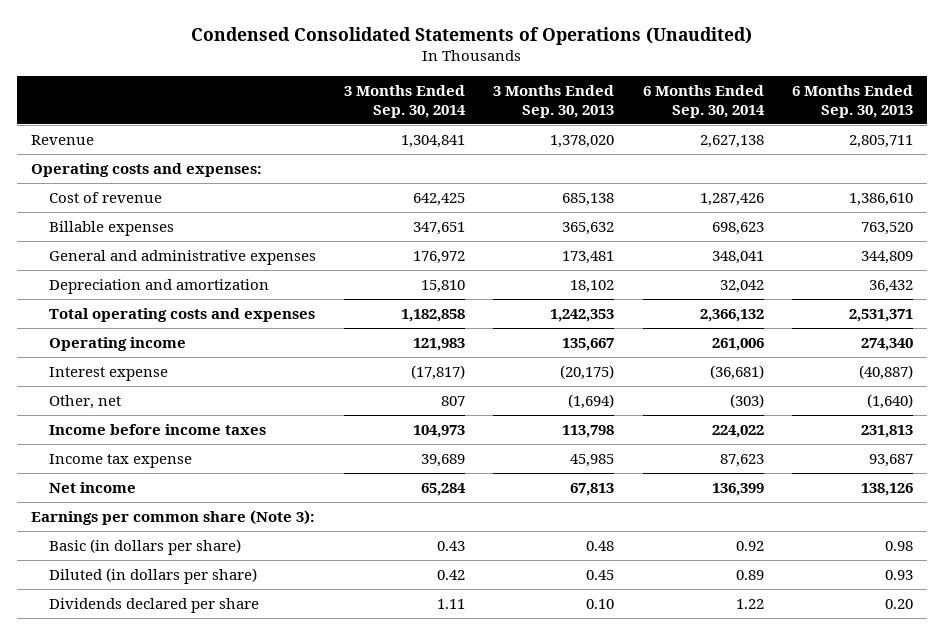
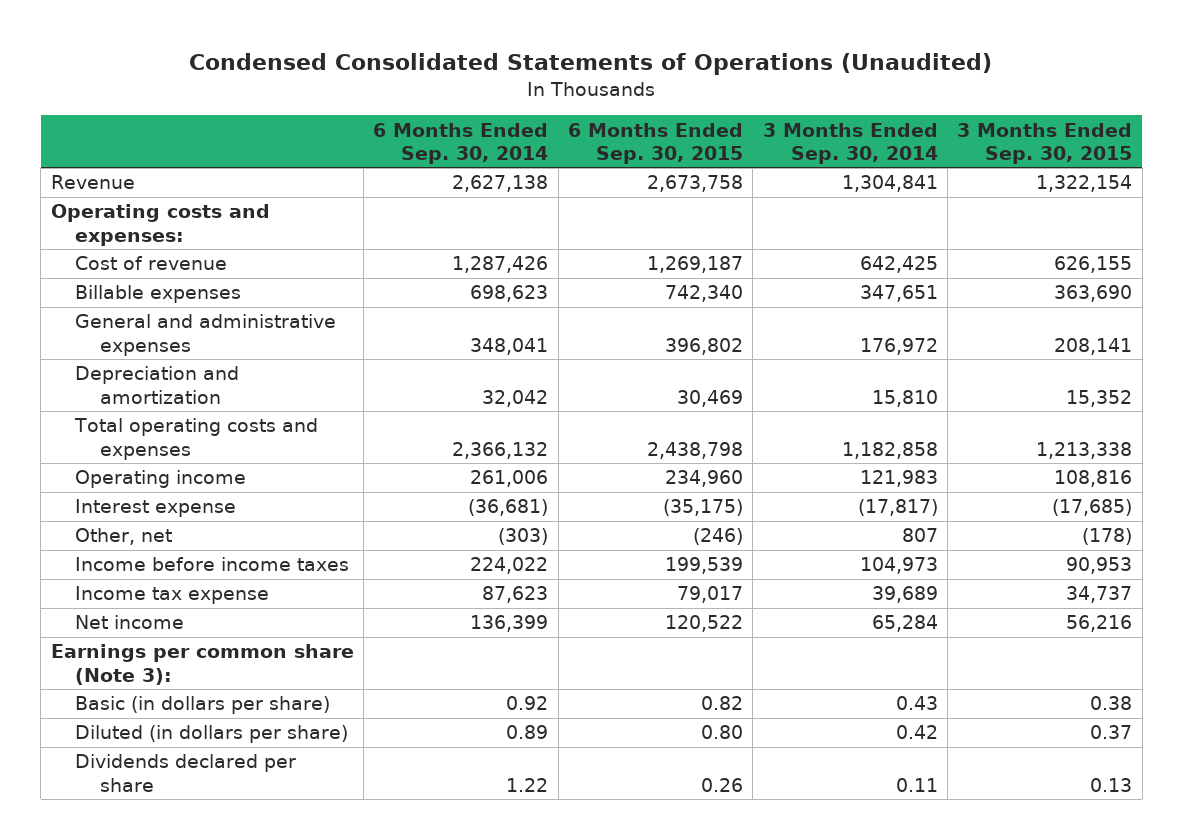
- | 3 Months Ended Sep. 30, 2014 | 3 Months Ended Sep. 30, 2013 | 6 Months Ended Sep. 30, 2014 | 6 Months Ended Sep. 30, 2013
+ | 6 Months Ended Sep. 30, 2014 | 6 Months Ended Sep. 30, 2015 | 3 Months Ended Sep. 30, 2014 | 3 Months Ended Sep. 30, 2015
- Dividends declared per share | 1.11 | 0.10 | 1.22 | 0.20
+ Dividends declared per share | 1.22 | 0.26 | 0.11 | 0.13

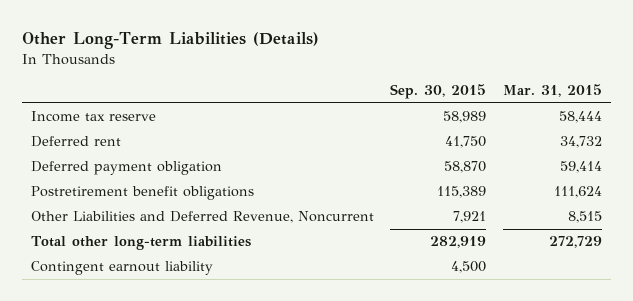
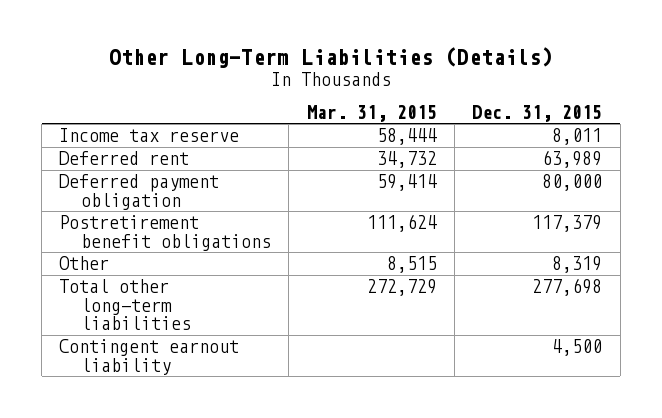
- | Sep. 30, 2015 | Mar. 31, 2015
+ | Mar. 31, 2015 | Dec. 31, 2015
- Other Liabilities and Deferred Revenue, Noncurrent | 7,921 | 8,515
+ Other | 8,515 | 8,319

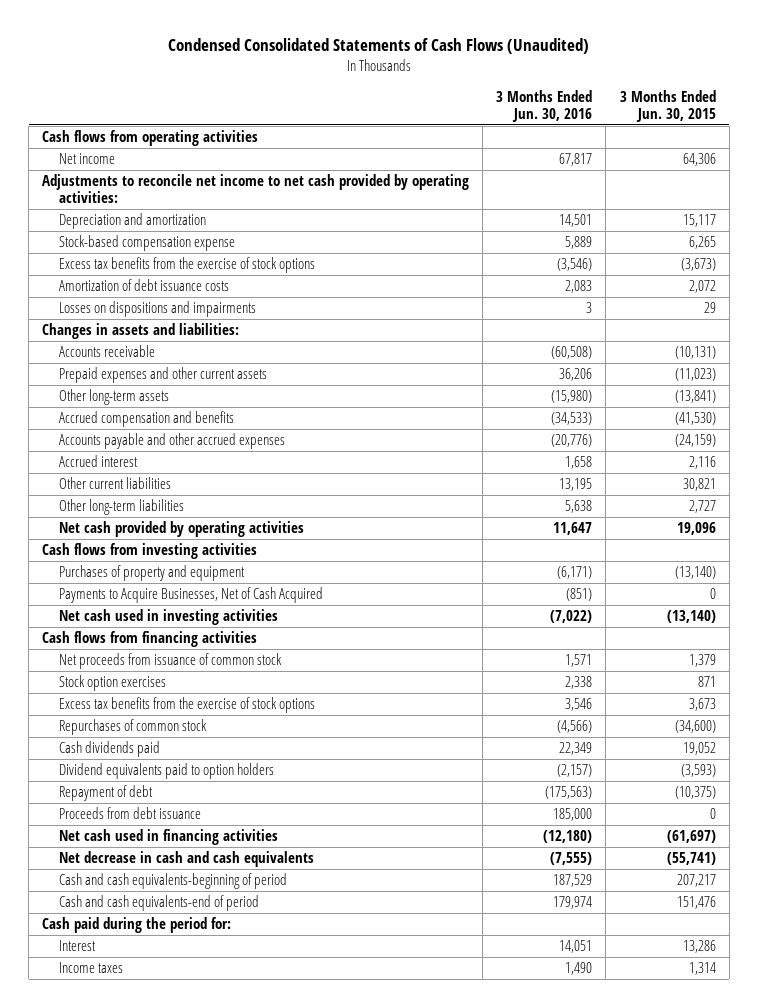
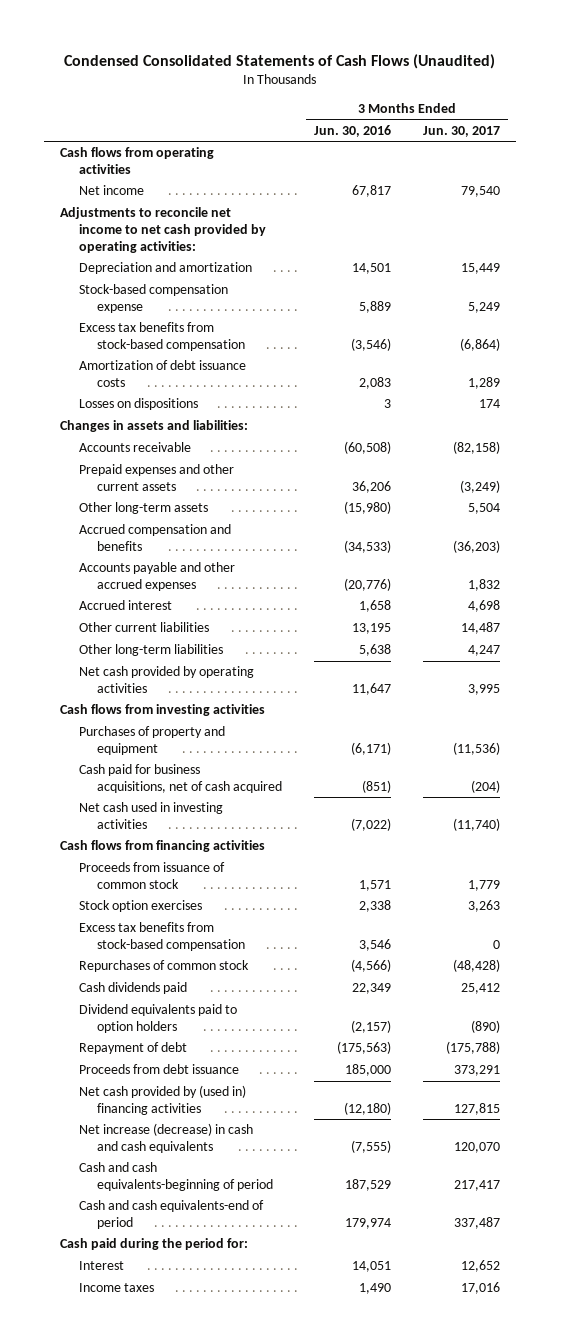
- | 3 Months Ended Jun. 30, 2016 | 3 Months Ended Jun. 30, 2015
+ | 3 Months Ended Jun. 30, 2016 | 3 Months Ended Jun. 30, 2017
- Excess tax benefits from the exercise of stock options | (3,546) | (3,673)
+ Excess tax benefits from stock-based compensation | (3,546) | (6,864)
- Losses on dispositions and impairments | 3 | 29
+ Losses on dispositions | 3 | 174
- Payments to Acquire Businesses, Net of Cash Acquired | (851) | 0
+ Cash paid for business acquisitions, net of cash acquired | (851) | (204)
- Net proceeds from issuance of common stock | 1,571 | 1,379
+ Proceeds from issuance of common stock | 1,571 | 1,779
- Excess tax benefits from the exercise of stock options | 3,546 | 3,673
+ Excess tax benefits from stock-based compensation | 3,546 | 0
- Net cash used in financing activities | (12,180) | (61,697)
- Net decrease in cash and cash equivalents | (7,555) | (55,741)
+ Net cash provided by (used in) financing activities | (12,180) | 127,815
+ Net increase (decrease) in cash and cash equivalents | (7,555) | 120,070

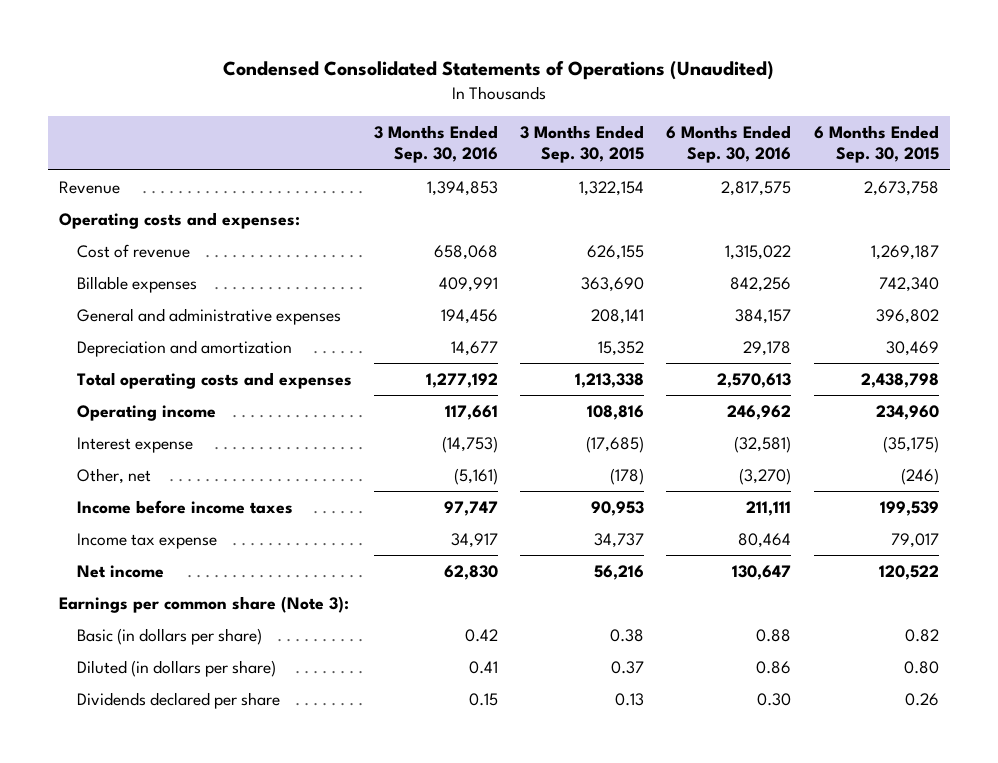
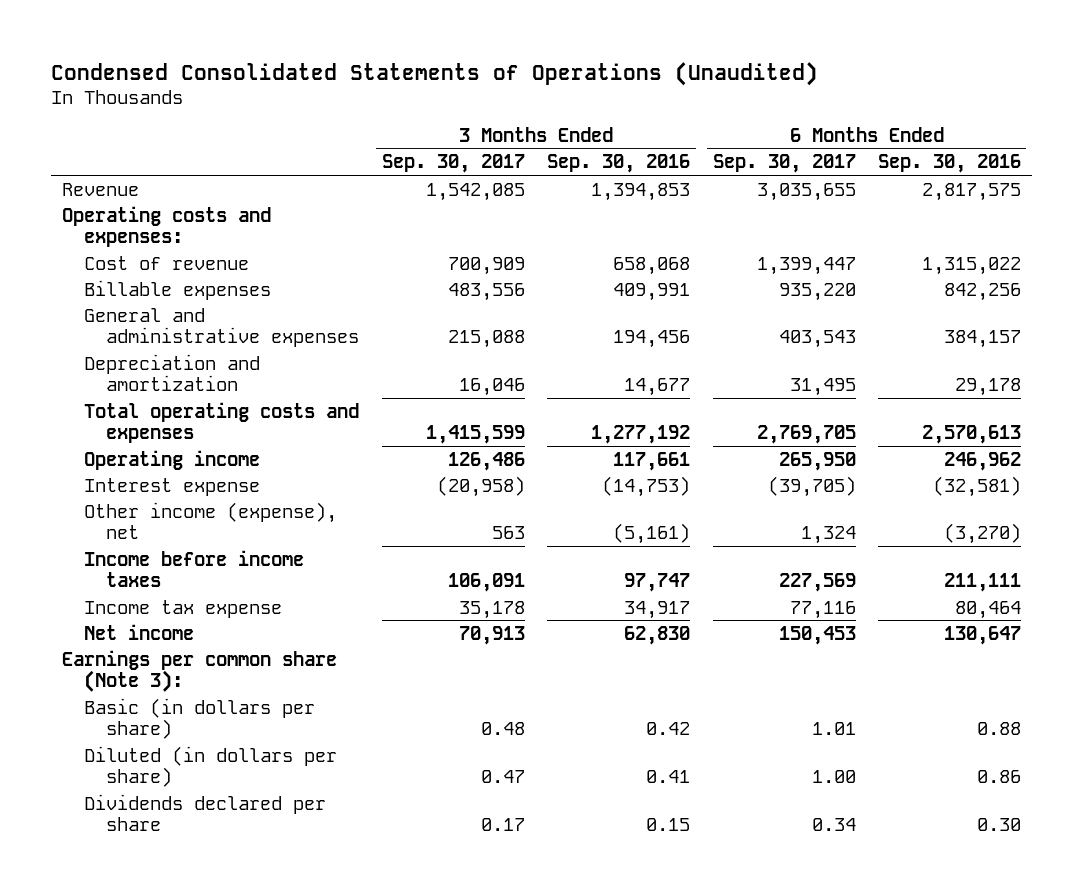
- | 3 Months Ended Sep. 30, 2016 | 3 Months Ended Sep. 30, 2015 | 6 Months Ended Sep. 30, 2016 | 6 Months Ended Sep. 30, 2015
+ | 3 Months Ended Sep. 30, 2017 | 3 Months Ended Sep. 30, 2016 | 6 Months Ended Sep. 30, 2017 | 6 Months Ended Sep. 30, 2016
- Other, net | (5,161) | (178) | (3,270) | (246)
+ Other income (expense), net | 563 | (5,161) | 1,324 | (3,270)

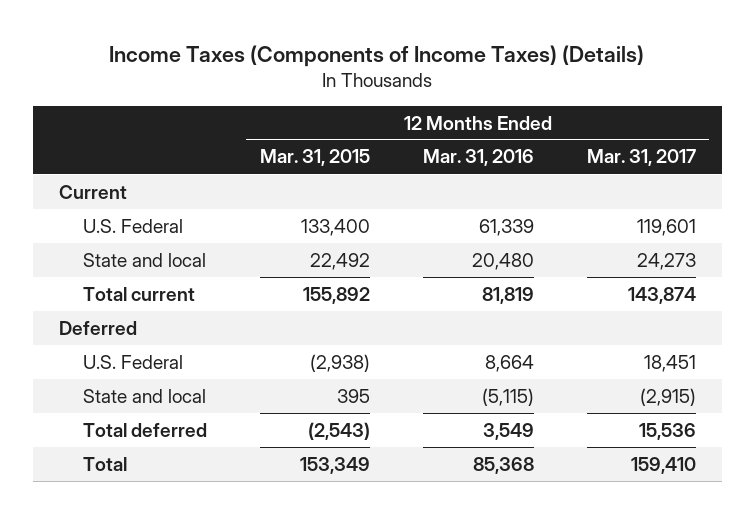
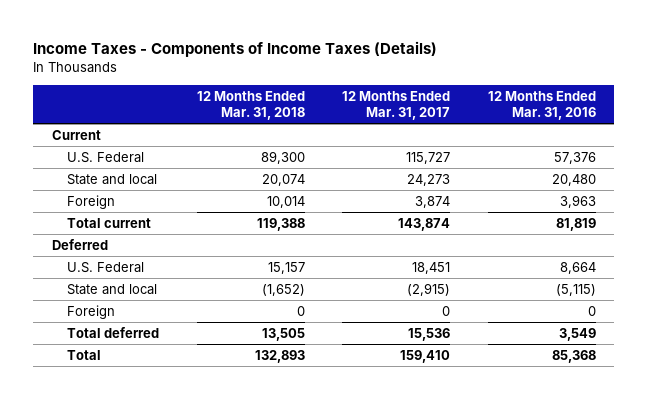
- Income Taxes (Components of Income Taxes) (Details)
+ Income Taxes - Components of Income Taxes (Details)
- | 12 Months Ended Mar. 31, 2015 | 12 Months Ended Mar. 31, 2016 | 12 Months Ended Mar. 31, 2017
+ | 12 Months Ended Mar. 31, 2018 | 12 Months Ended Mar. 31, 2017 | 12 Months Ended Mar. 31, 2016
- U.S. Federal | 133,400 | 61,339 | 119,601
+ U.S. Federal | 89,300 | 115,727 | 57,376
+ Foreign | 10,014 | 3,874 | 3,963
+ Foreign | 0 | 0 | 0

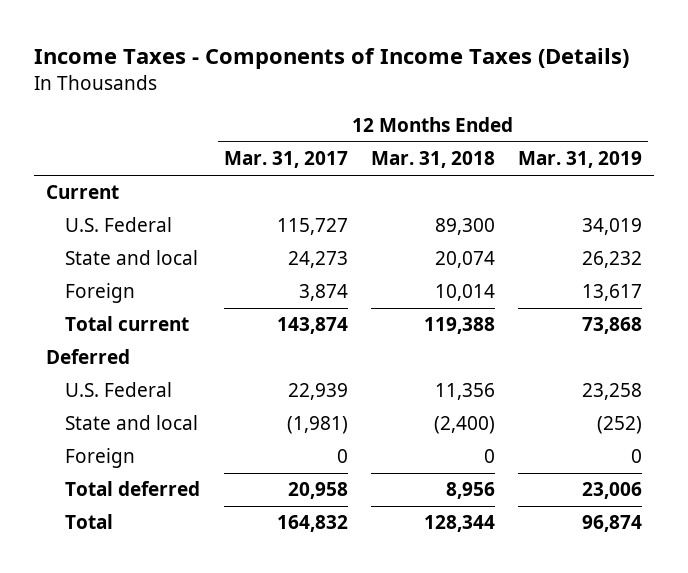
- | 12 Months Ended Mar. 31, 2018 | 12 Months Ended Mar. 31, 2017 | 12 Months Ended Mar. 31, 2016
+ | 12 Months Ended Mar. 31, 2017 | 12 Months Ended Mar. 31, 2018 | 12 Months Ended Mar. 31, 2019
- U.S. Federal | 15,157 | 18,451 | 8,664
- State and local | (1,652) | (2,915) | (5,115)
+ U.S. Federal | 22,939 | 11,356 | 23,258
+ State and local | (1,981) | (2,400) | (252)
- Total deferred | 13,505 | 15,536 | 3,549
- Total | 132,893 | 159,410 | 85,368
+ Total deferred | 20,958 | 8,956 | 23,006
+ Total | 164,832 | 128,344 | 96,874

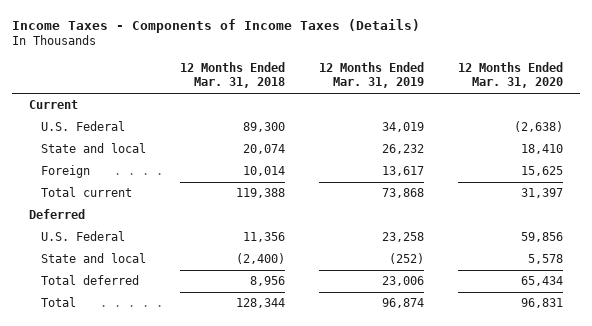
- | 12 Months Ended Mar. 31, 2017 | 12 Months Ended Mar. 31, 2018 | 12 Months Ended Mar. 31, 2019
+ | 12 Months Ended Mar. 31, 2018 | 12 Months Ended Mar. 31, 2019 | 12 Months Ended Mar. 31, 2020
- Foreign | 0 | 0 | 0

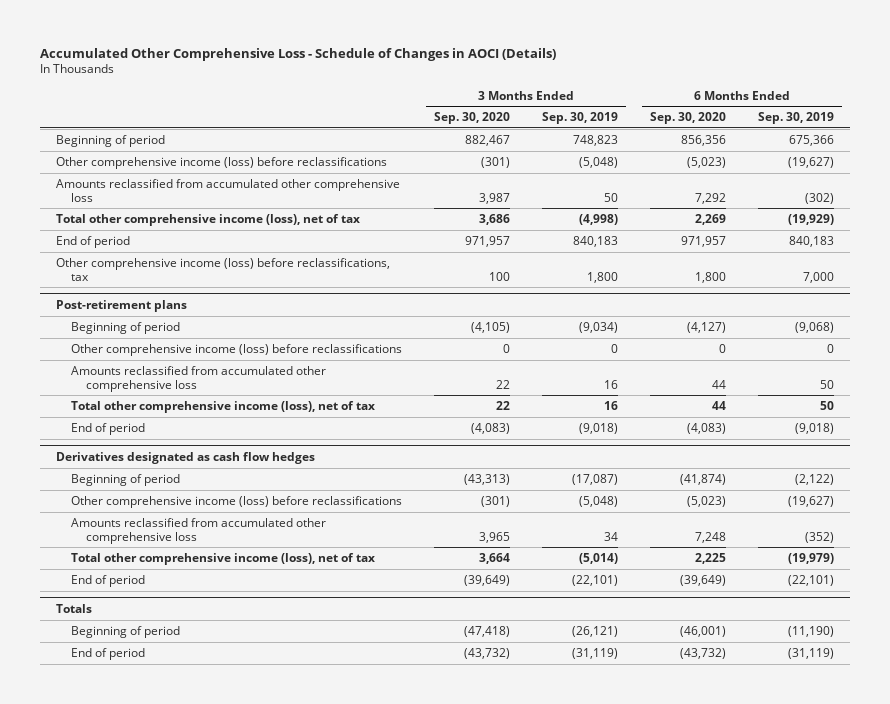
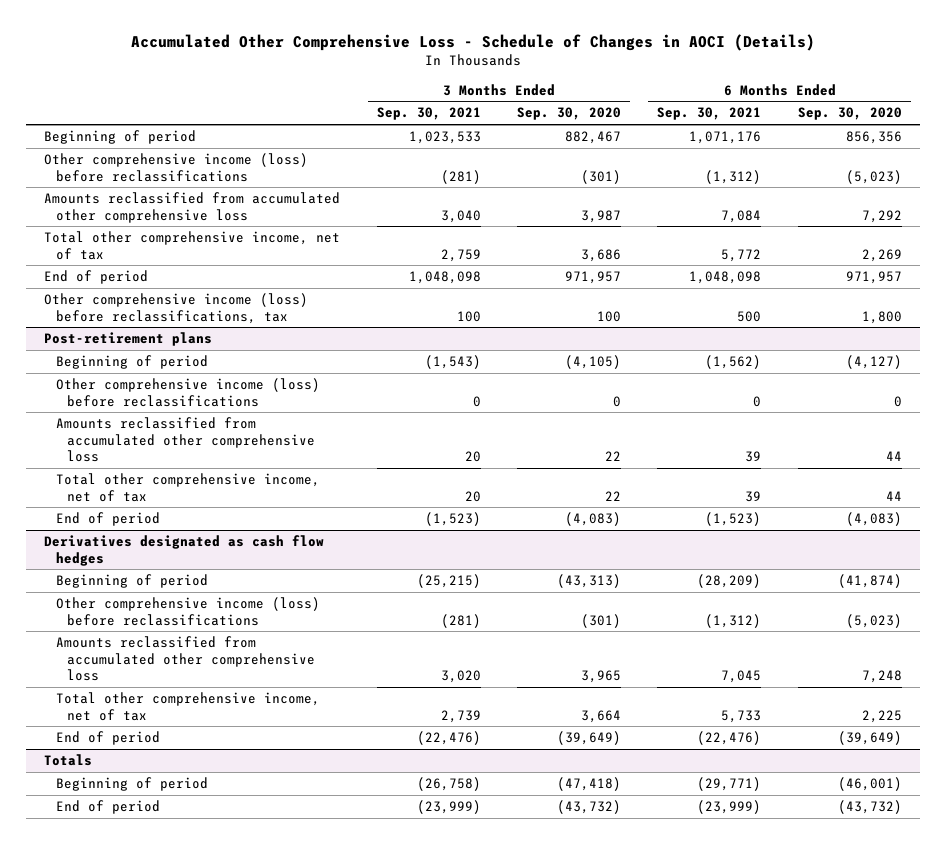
- | 3 Months Ended Sep. 30, 2020 | 3 Months Ended Sep. 30, 2019 | 6 Months Ended Sep. 30, 2020 | 6 Months Ended Sep. 30, 2019
+ | 3 Months Ended Sep. 30, 2021 | 3 Months Ended Sep. 30, 2020 | 6 Months Ended Sep. 30, 2021 | 6 Months Ended Sep. 30, 2020
- Total other comprehensive income (loss), net of tax | 3,686 | (4,998) | 2,269 | (19,929)
+ Total other comprehensive income, net of tax | 2,759 | 3,686 | 5,772 | 2,269
@ Post-retirement plans
- Total other comprehensive income (loss), net of tax | 22 | 16 | 44 | 50
+ Total other comprehensive income, net of tax | 20 | 22 | 39 | 44
@ Derivatives designated as cash flow hedges
- Total other comprehensive income (loss), net of tax | 3,664 | (5,014) | 2,225 | (19,979)
+ Total other comprehensive income, net of tax | 2,739 | 3,664 | 5,733 | 2,225

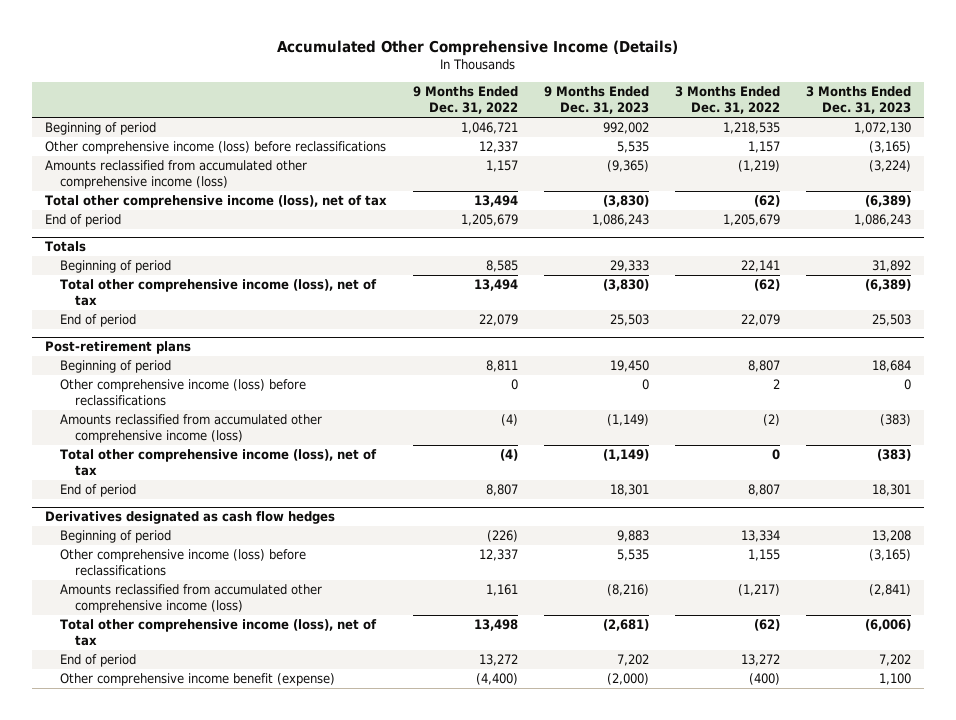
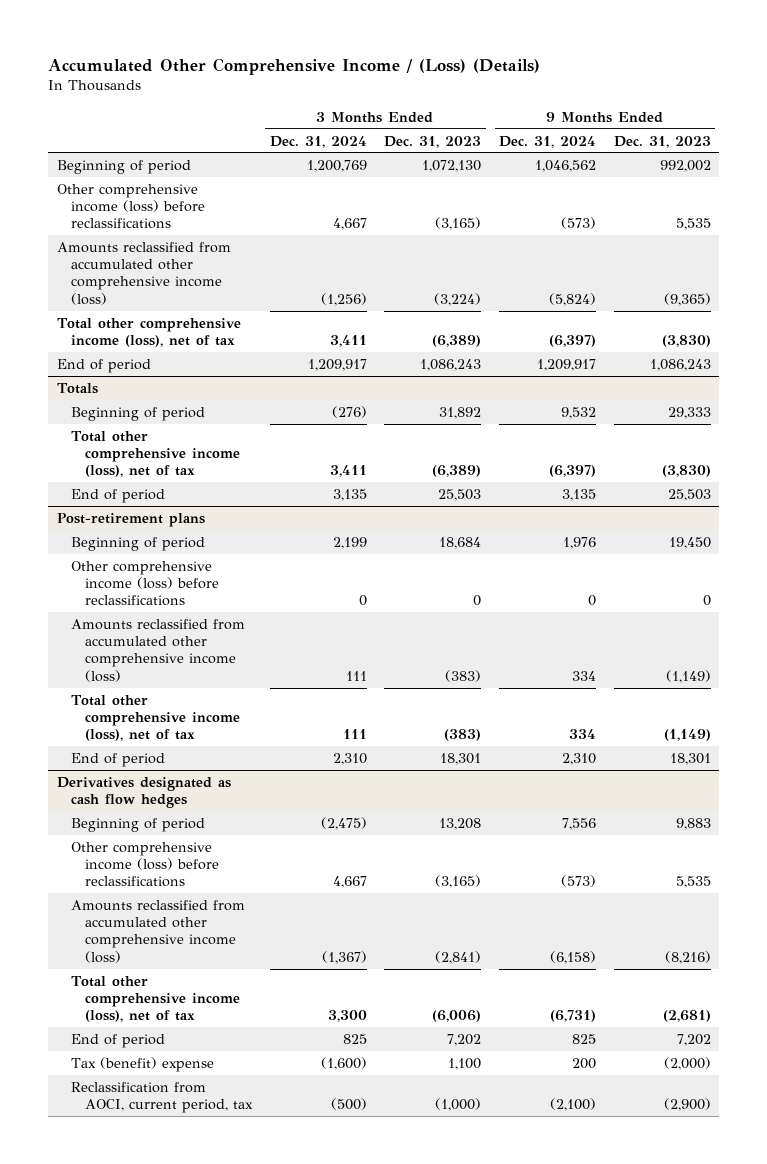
- Accumulated Other Comprehensive Income (Details)
+ Accumulated Other Comprehensive Income / (Loss) (Details)
- | 9 Months Ended Dec. 31, 2022 | 9 Months Ended Dec. 31, 2023 | 3 Months Ended Dec. 31, 2022 | 3 Months Ended Dec. 31, 2023
+ | 3 Months Ended Dec. 31, 2024 | 3 Months Ended Dec. 31, 2023 | 9 Months Ended Dec. 31, 2024 | 9 Months Ended Dec. 31, 2023
@ Derivatives designated as cash flow hedges
- Other comprehensive income benefit (expense) | (4,400) | (2,000) | (400) | 1,100
+ Tax (benefit) expense | (1,600) | 1,100 | 200 | (2,000)
+ Reclassification from AOCI, current period, tax | (500) | (1,000) | (2,100) | (2,900)

